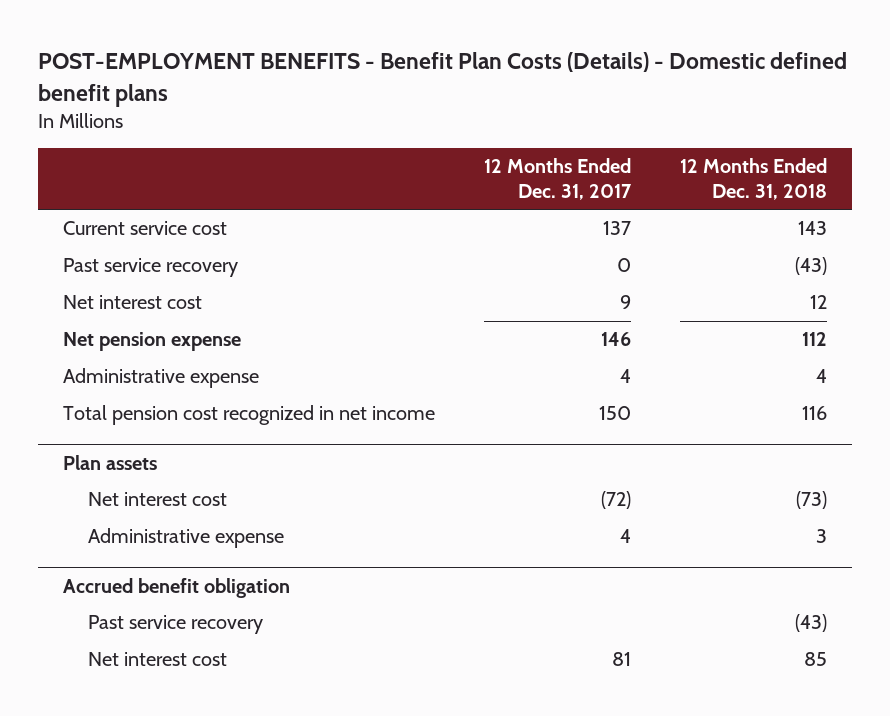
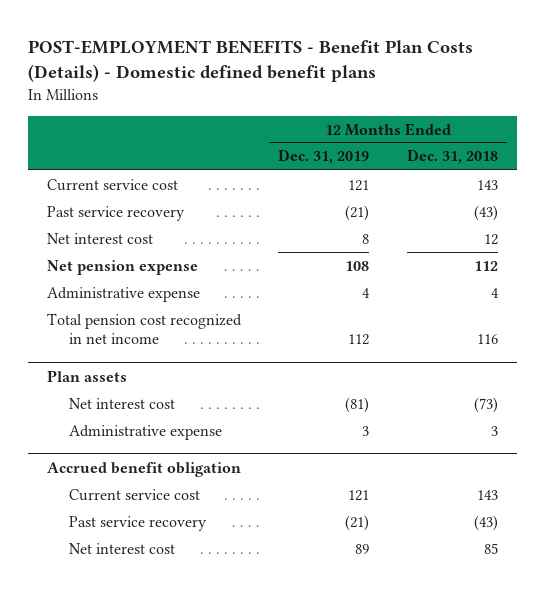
- | 12 Months Ended Dec. 31, 2017 | 12 Months Ended Dec. 31, 2018
+ | 12 Months Ended Dec. 31, 2019 | 12 Months Ended Dec. 31, 2018
@ Accrued benefit obligation
+ Current service cost | 121 | 143

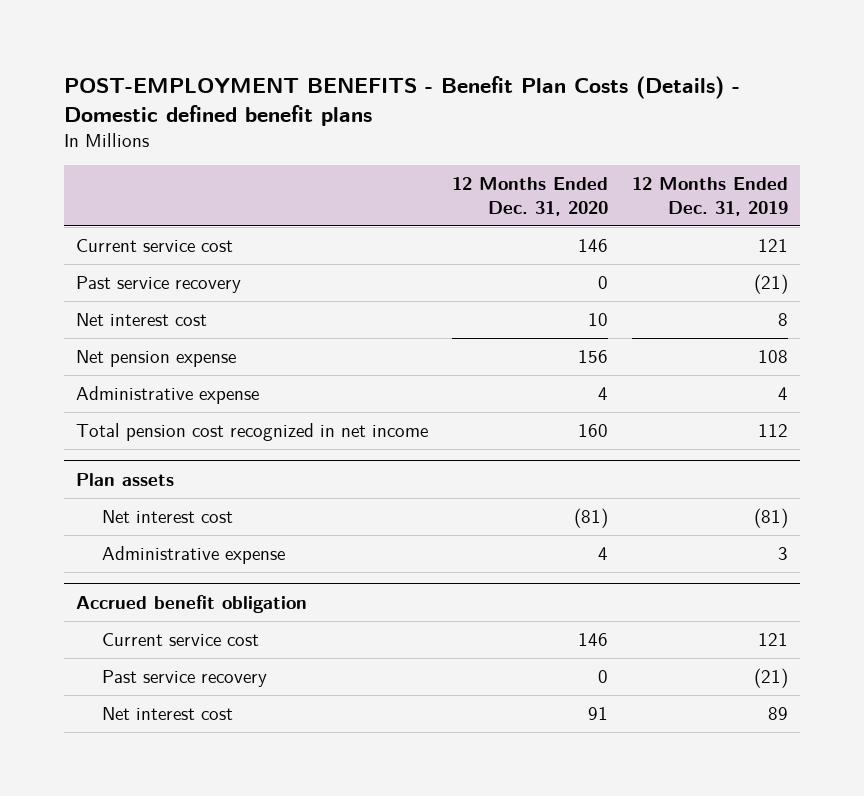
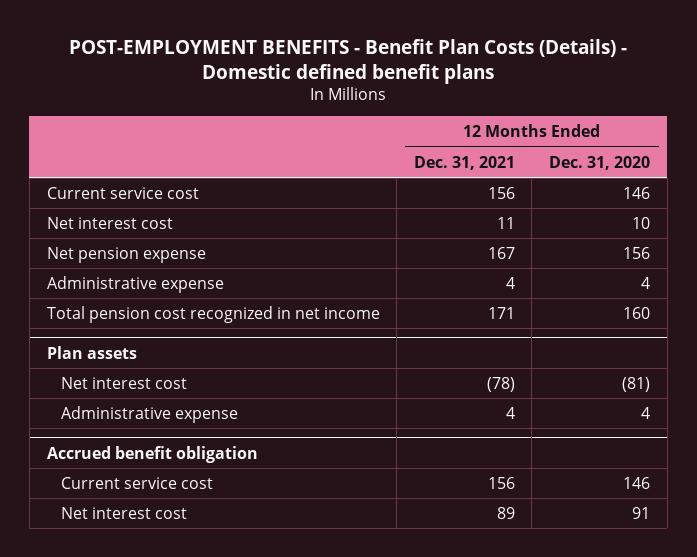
- | 12 Months Ended Dec. 31, 2020 | 12 Months Ended Dec. 31, 2019
+ | 12 Months Ended Dec. 31, 2021 | 12 Months Ended Dec. 31, 2020
- Past service recovery | 0 | (21)
@ Accrued benefit obligation
- Past service recovery | 0 | (21)

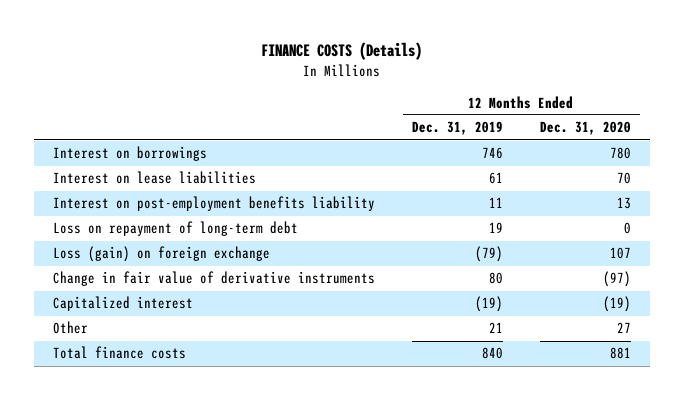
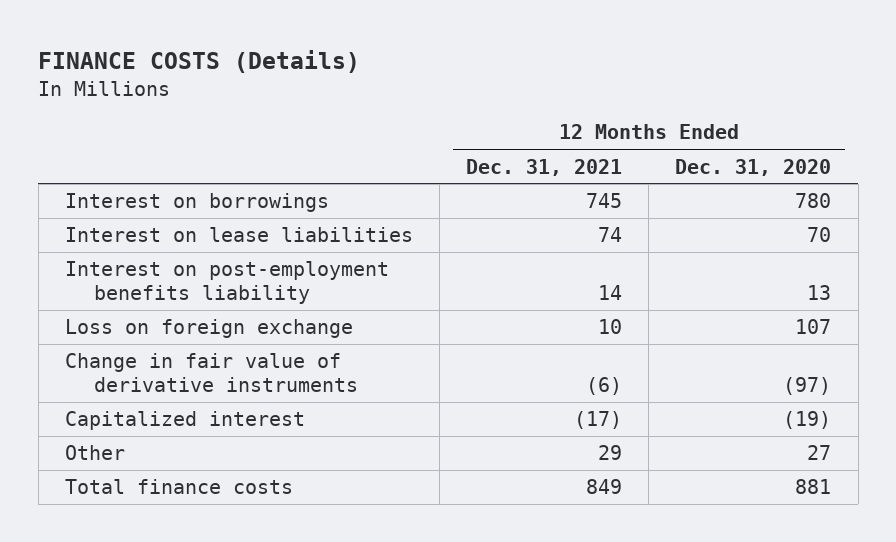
- | 12 Months Ended Dec. 31, 2019 | 12 Months Ended Dec. 31, 2020
+ | 12 Months Ended Dec. 31, 2021 | 12 Months Ended Dec. 31, 2020
- Loss on repayment of long-term debt | 19 | 0
- Loss (gain) on foreign exchange | (79) | 107
+ Loss on foreign exchange | 10 | 107

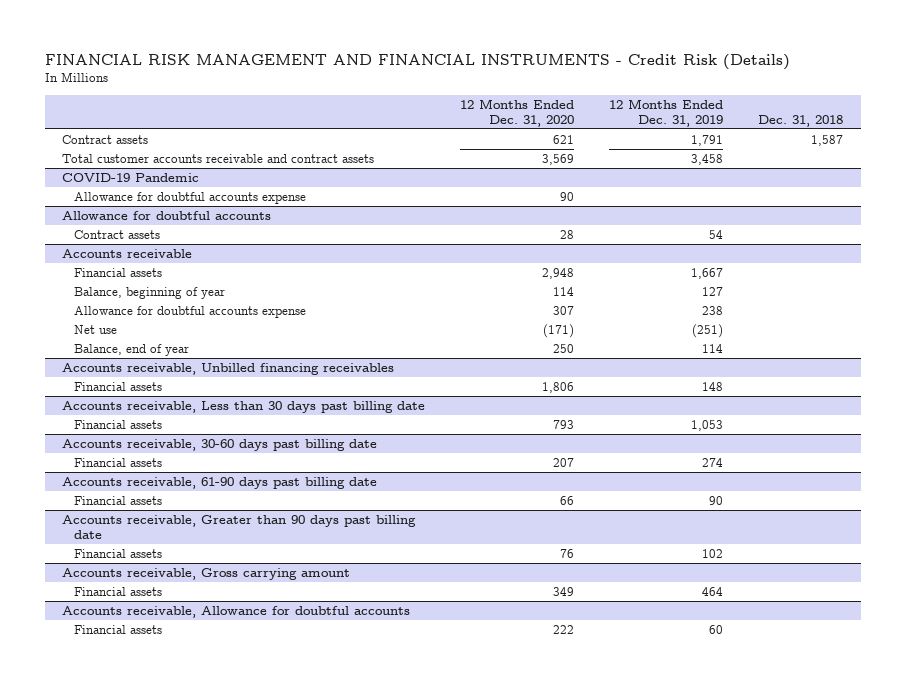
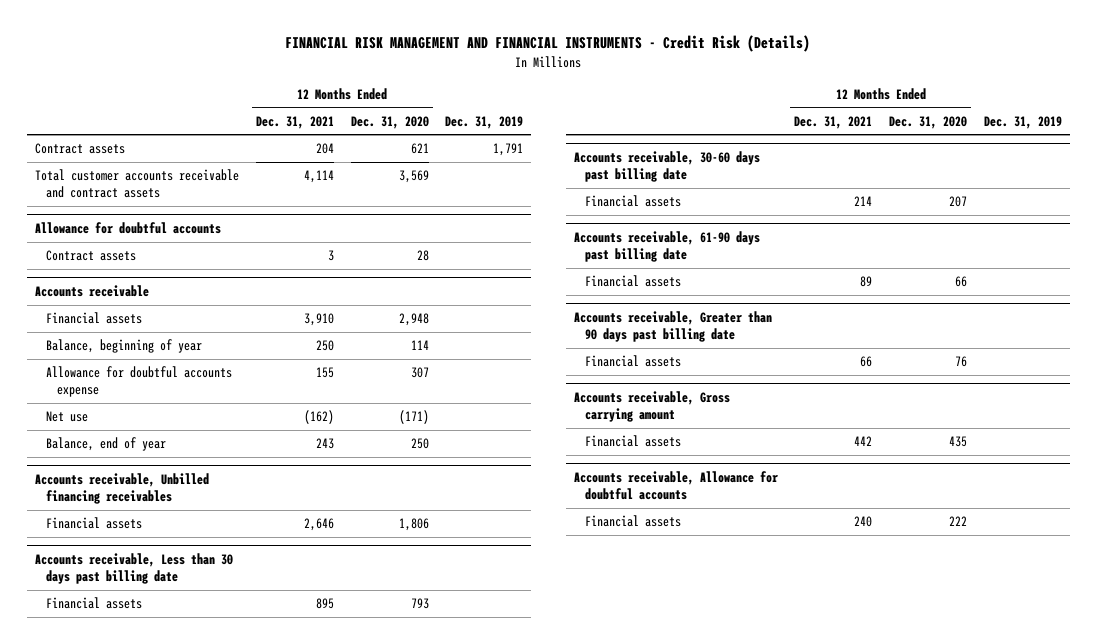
- | 12 Months Ended Dec. 31, 2020 | 12 Months Ended Dec. 31, 2019 | Dec. 31, 2018
+ | 12 Months Ended Dec. 31, 2021 | 12 Months Ended Dec. 31, 2020 | Dec. 31, 2019
- COVID-19 Pandemic
- Allowance for doubtful accounts expense | 90 | |
@ Accounts receivable, Gross carrying amount
- Financial assets | 349 | 464 |
+ Financial assets | 442 | 435 |

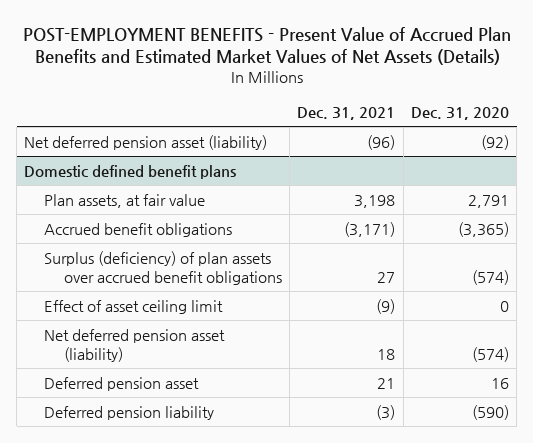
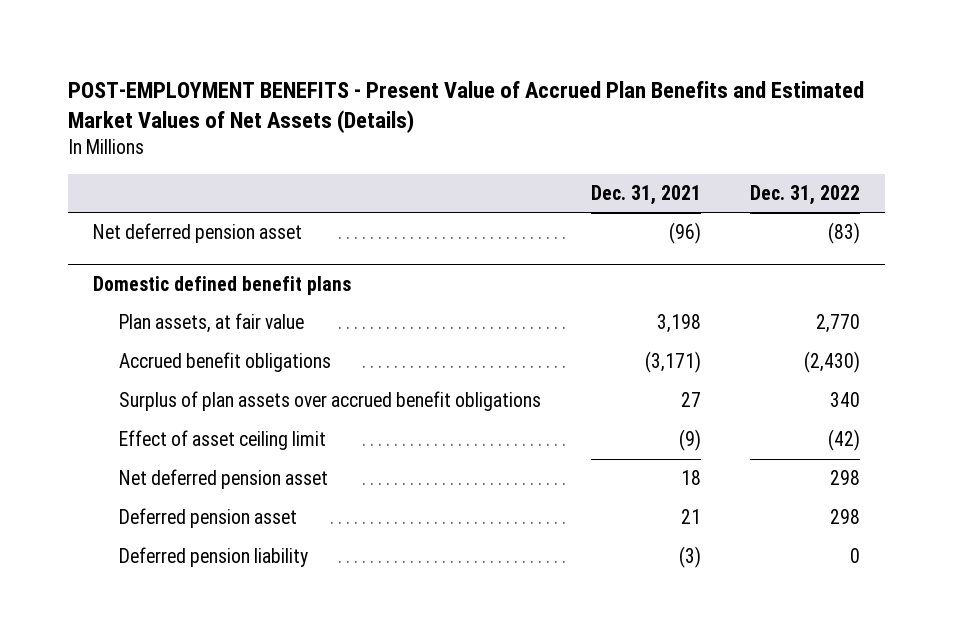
- | Dec. 31, 2021 | Dec. 31, 2020
+ | Dec. 31, 2021 | Dec. 31, 2022
- Net deferred pension asset (liability) | (96) | (92)
+ Net deferred pension asset | (96) | (83)
@ Domestic defined benefit plans
- Surplus (deficiency) of plan assets over accrued benefit obligations | 27 | (574)
+ Surplus of plan assets over accrued benefit obligations | 27 | 340
- Net deferred pension asset (liability) | 18 | (574)
+ Net deferred pension asset | 18 | 298

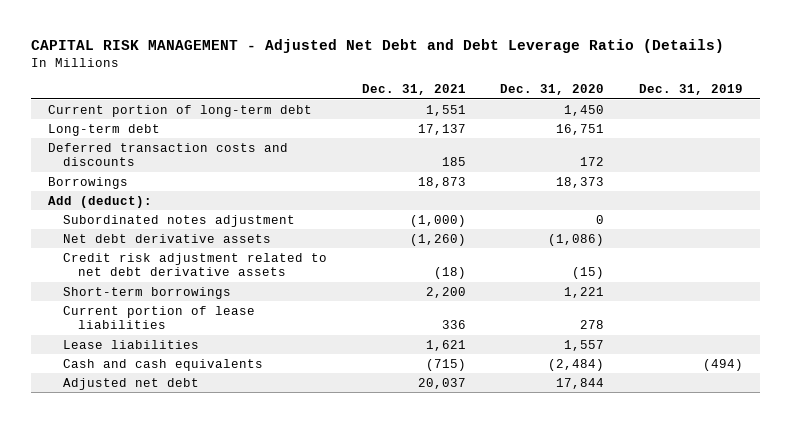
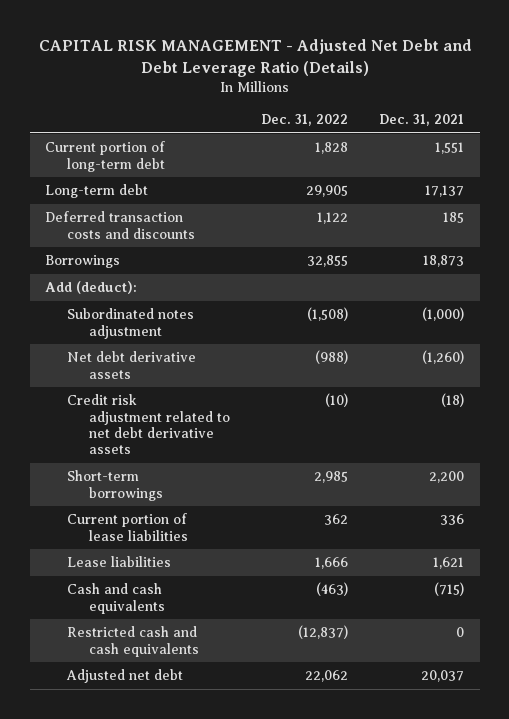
- | Dec. 31, 2021 | Dec. 31, 2020 | Dec. 31, 2019
+ | Dec. 31, 2022 | Dec. 31, 2021
+ Restricted cash and cash equivalents | (12,837) | 0

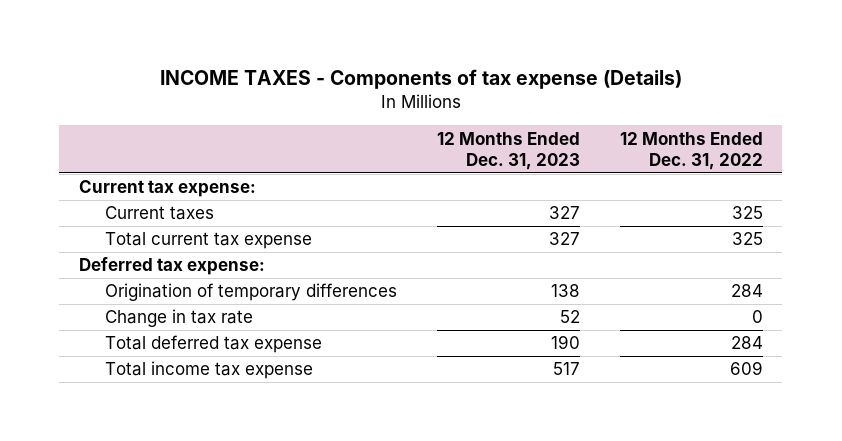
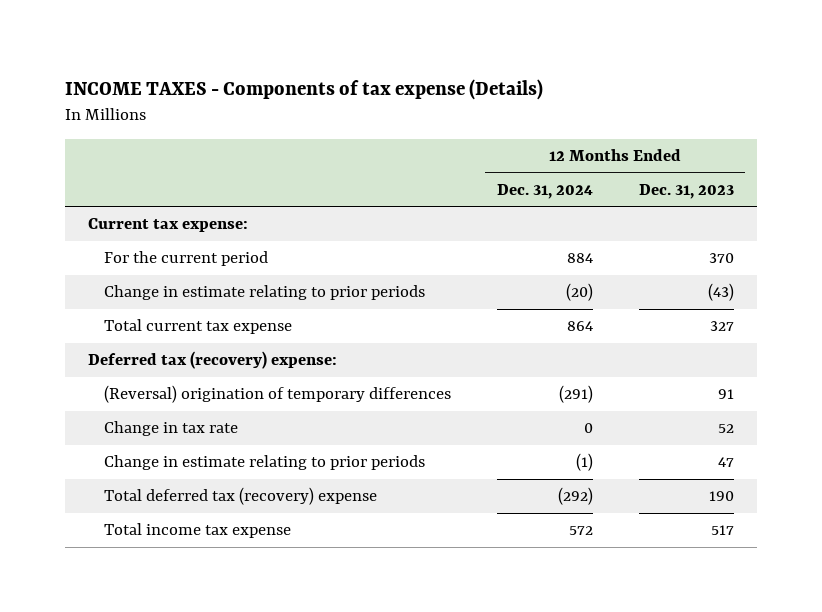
- | 12 Months Ended Dec. 31, 2023 | 12 Months Ended Dec. 31, 2022
+ | 12 Months Ended Dec. 31, 2024 | 12 Months Ended Dec. 31, 2023
- Current taxes | 327 | 325
+ For the current period | 884 | 370
+ Change in estimate relating to prior periods | (20) | (43)
- Deferred tax expense:
- Origination of temporary differences | 138 | 284
+ Deferred tax (recovery) expense:
+ (Reversal) origination of temporary differences | (291) | 91
- Total deferred tax expense | 190 | 284
+ Change in estimate relating to prior periods | (1) | 47
+ Total deferred tax (recovery) expense | (292) | 190

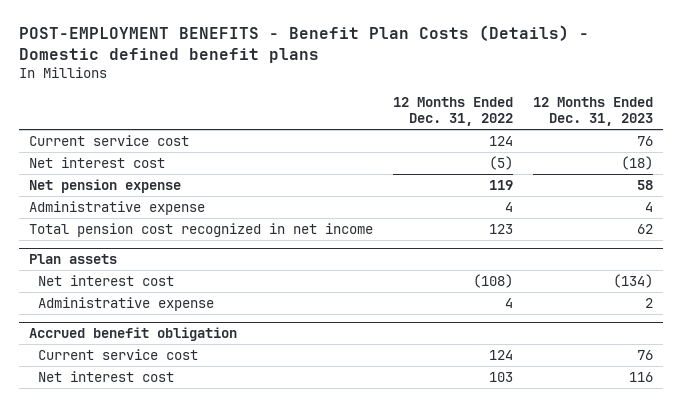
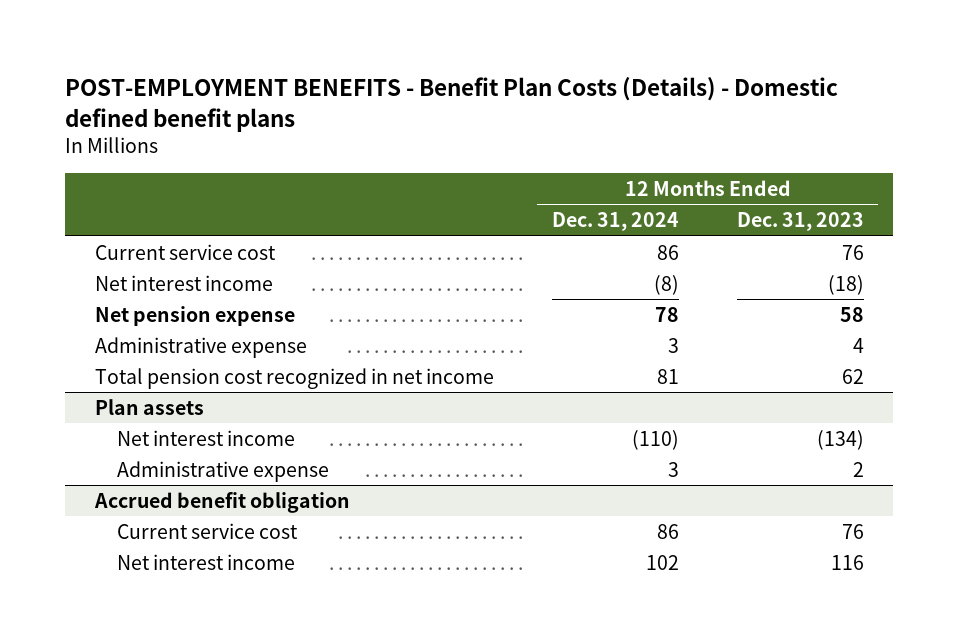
- | 12 Months Ended Dec. 31, 2022 | 12 Months Ended Dec. 31, 2023
+ | 12 Months Ended Dec. 31, 2024 | 12 Months Ended Dec. 31, 2023
- Net interest cost | (5) | (18)
+ Net interest income | (8) | (18)
@ Plan assets
- Net interest cost | (108) | (134)
+ Net interest income | (110) | (134)
@ Accrued benefit obligation
- Net interest cost | 103 | 116
+ Net interest income | 102 | 116

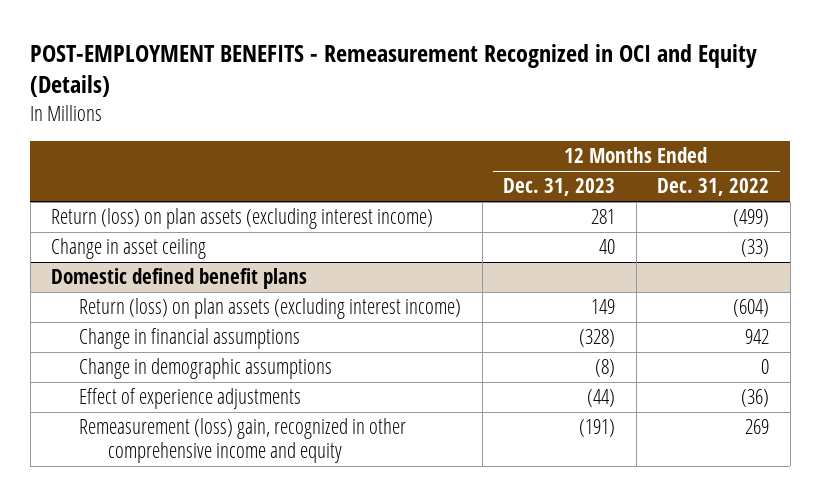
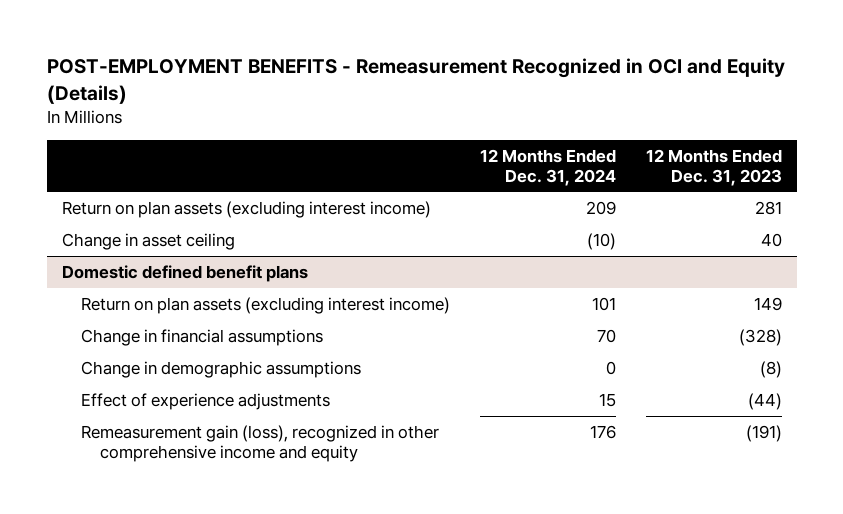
- | 12 Months Ended Dec. 31, 2023 | 12 Months Ended Dec. 31, 2022
+ | 12 Months Ended Dec. 31, 2024 | 12 Months Ended Dec. 31, 2023
- Return (loss) on plan assets (excluding interest income) | 281 | (499)
+ Return on plan assets (excluding interest income) | 209 | 281
@ Domestic defined benefit plans
- Return (loss) on plan assets (excluding interest income) | 149 | (604)
+ Return on plan assets (excluding interest income) | 101 | 149
- Remeasurement (loss) gain, recognized in other comprehensive income and equity | (191) | 269
+ Remeasurement gain (loss), recognized in other comprehensive income and equity | 176 | (191)

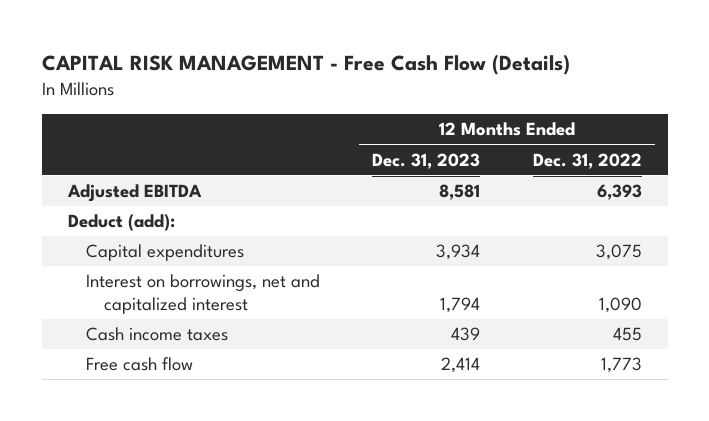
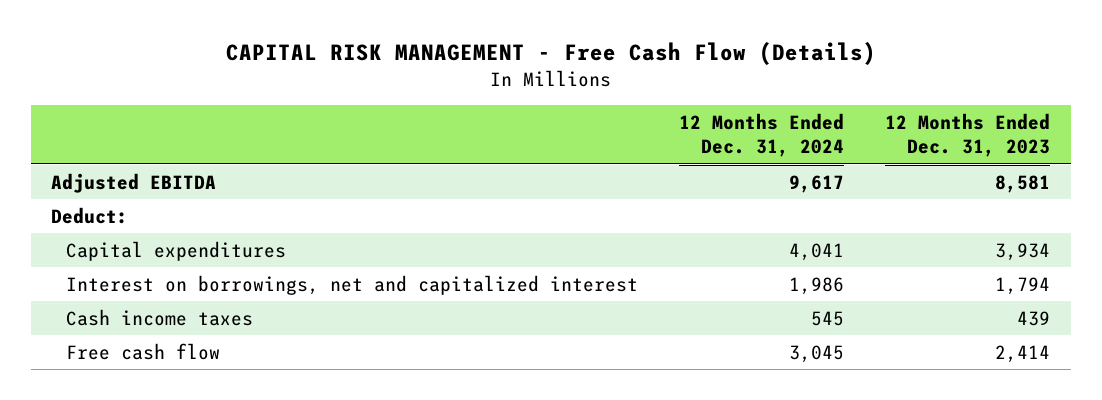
- | 12 Months Ended Dec. 31, 2023 | 12 Months Ended Dec. 31, 2022
+ | 12 Months Ended Dec. 31, 2024 | 12 Months Ended Dec. 31, 2023
- Deduct (add):
+ Deduct:

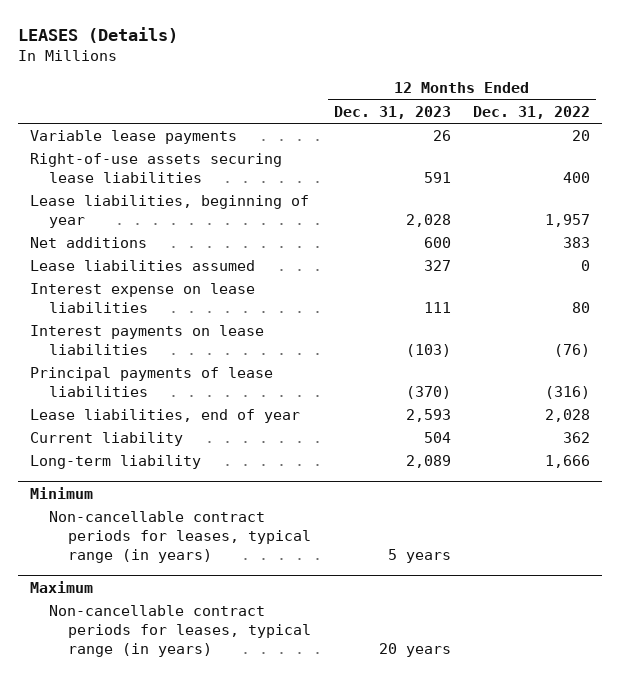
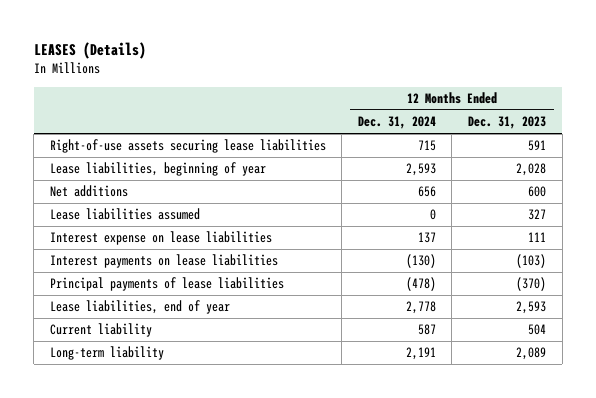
- | 12 Months Ended Dec. 31, 2023 | 12 Months Ended Dec. 31, 2022
+ | 12 Months Ended Dec. 31, 2024 | 12 Months Ended Dec. 31, 2023
- Variable lease payments | 26 | 20
- Minimum
- Non-cancellable contract periods for leases, typical range (in years) | 5 years |
- Maximum
- Non-cancellable contract periods for leases, typical range (in years) | 20 years |

